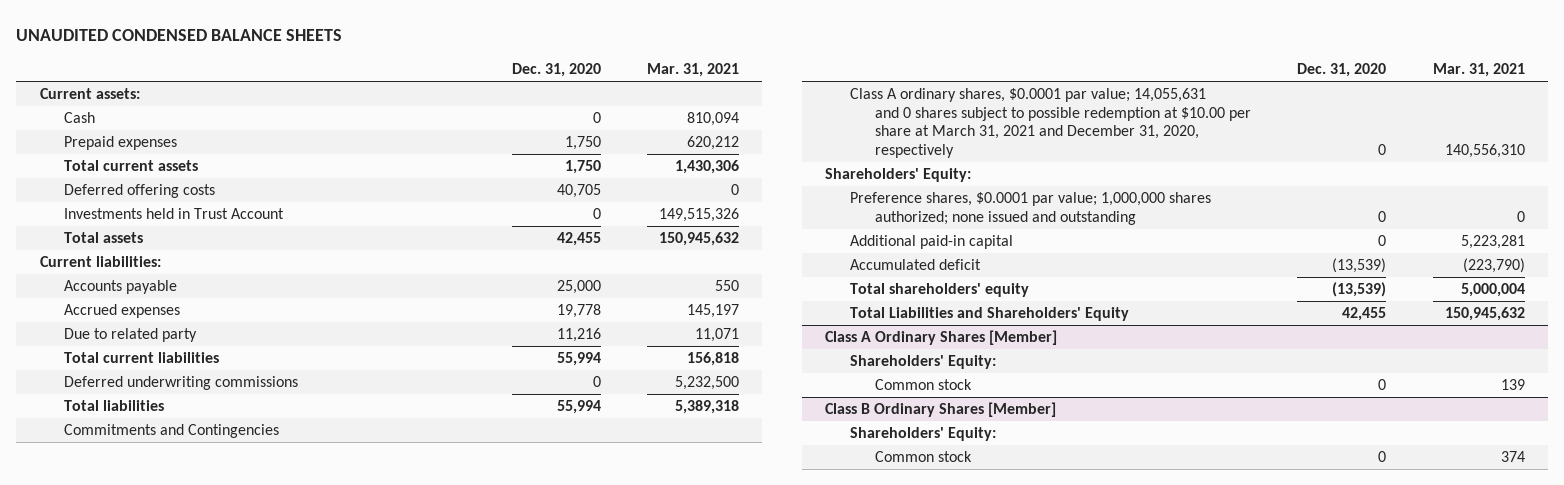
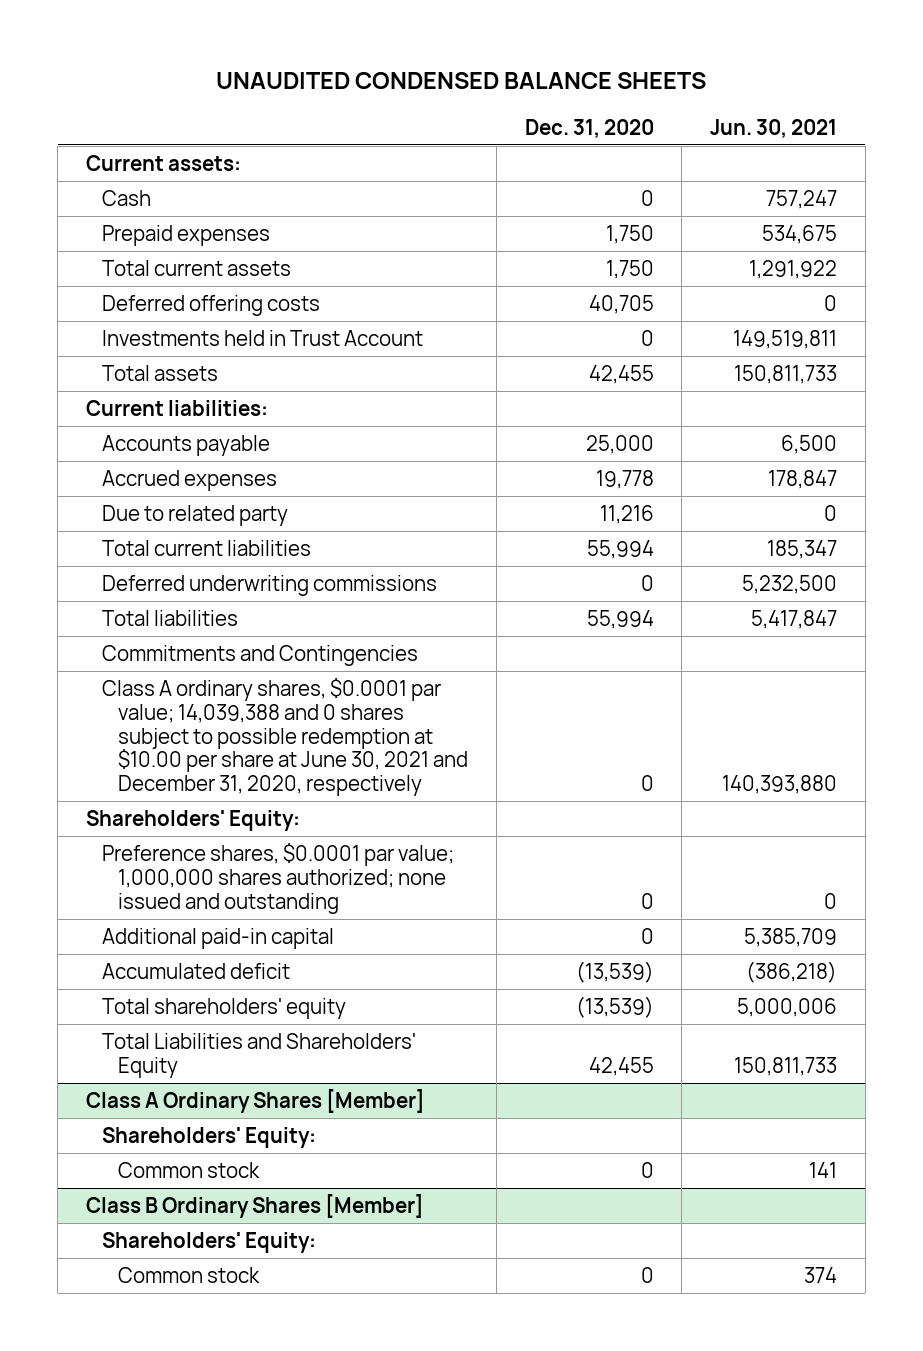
- | Dec. 31, 2020 | Mar. 31, 2021
+ | Dec. 31, 2020 | Jun. 30, 2021
- Class A ordinary shares, $0.0001 par value; 14,055,631 and 0 shares subject to possible redemption at $10.00 per share at March 31, 2021 and December 31, 2020, respectively | 0 | 140,556,310
+ Class A ordinary shares, $0.0001 par value; 14,039,388 and 0 shares subject to possible redemption at $10.00 per share at June 30, 2021 and December 31, 2020, respectively | 0 | 140,393,880

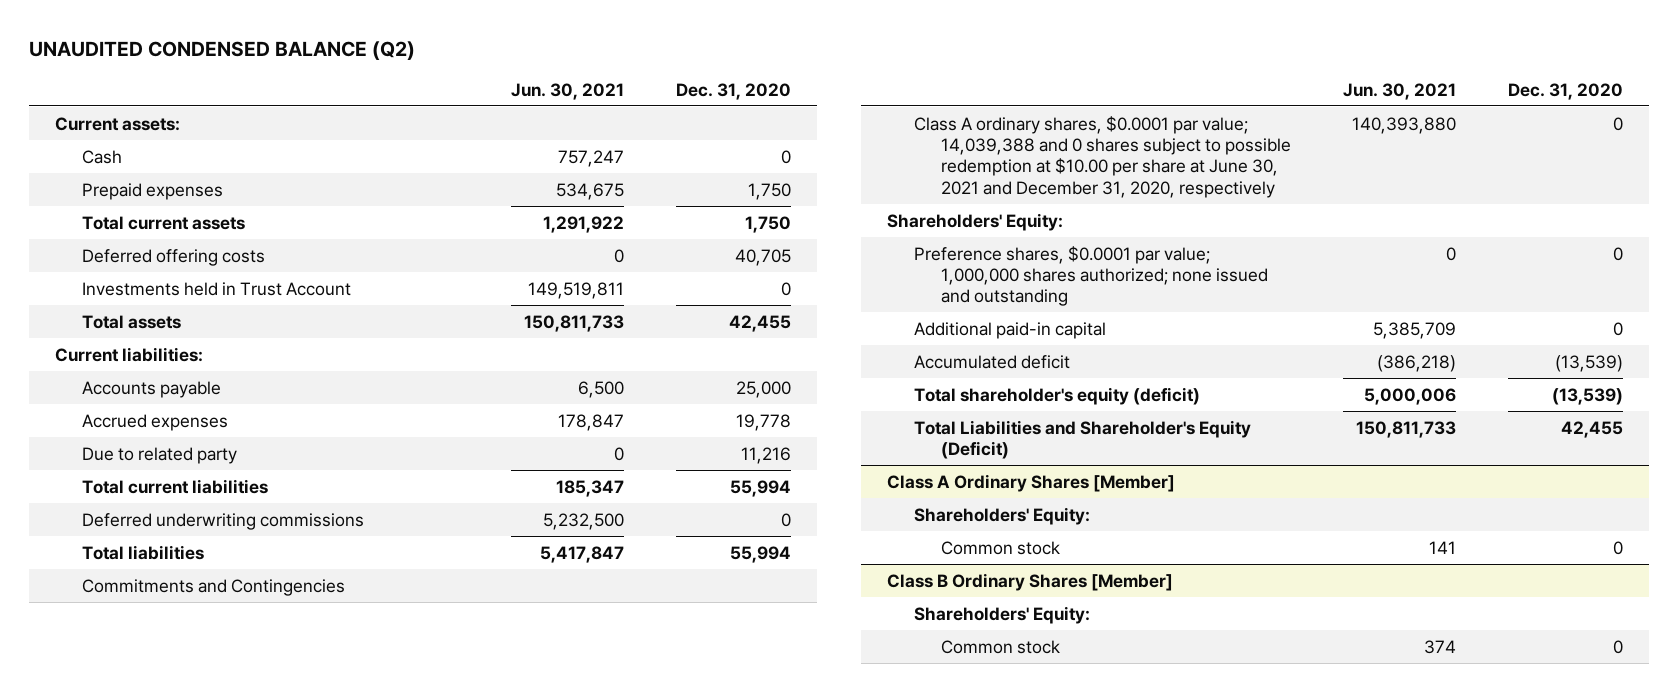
- UNAUDITED CONDENSED BALANCE SHEETS
+ UNAUDITED CONDENSED BALANCE (Q2)
- | Dec. 31, 2020 | Jun. 30, 2021
+ | Jun. 30, 2021 | Dec. 31, 2020
- Total shareholders' equity | (13,539) | 5,000,006
- Total Liabilities and Shareholders' Equity | 42,455 | 150,811,733
+ Total shareholder's equity (deficit) | 5,000,006 | (13,539)
+ Total Liabilities and Shareholder's Equity (Deficit) | 150,811,733 | 42,455

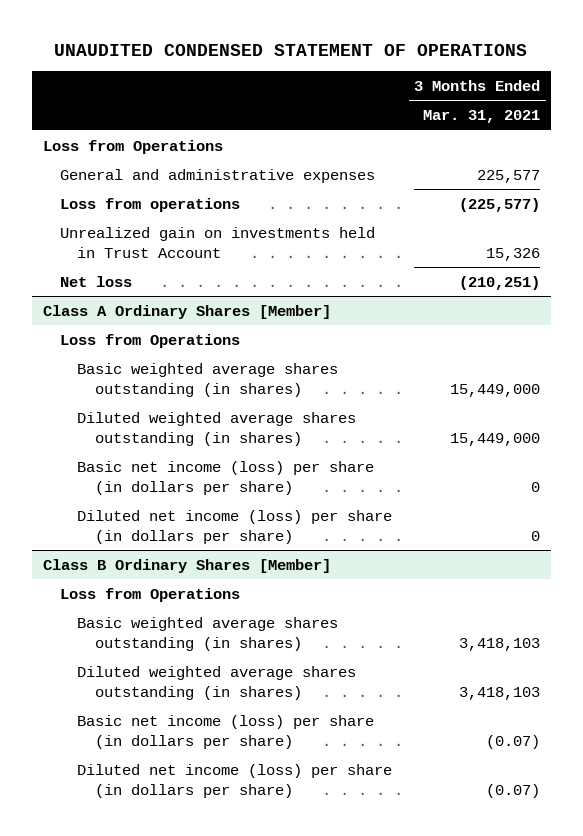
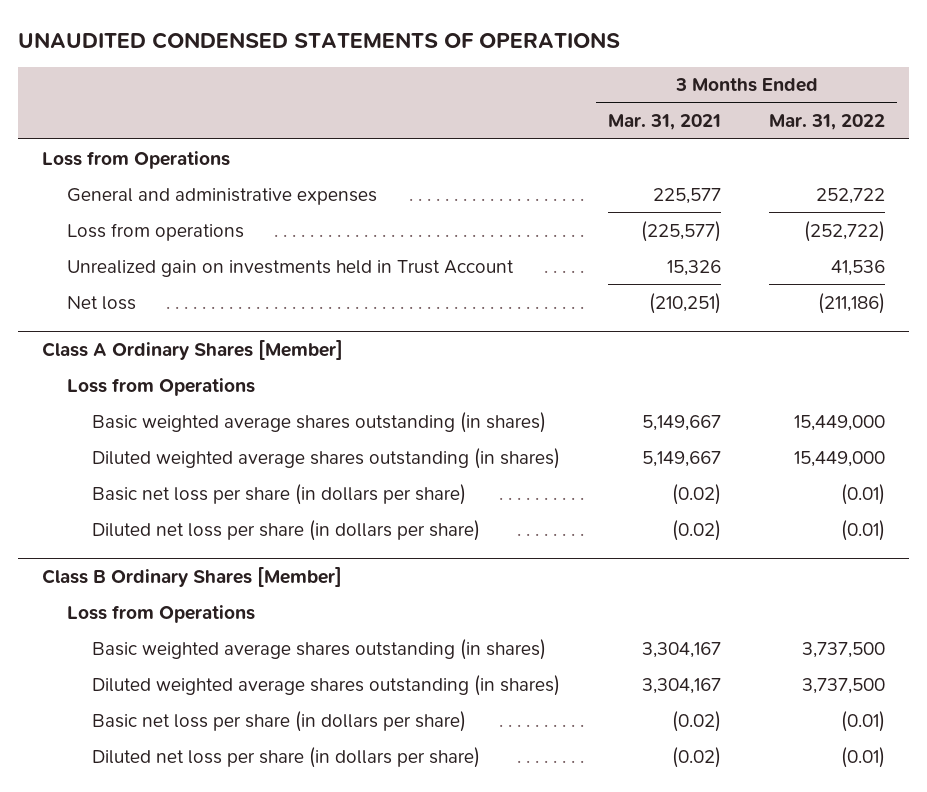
- UNAUDITED CONDENSED STATEMENT OF OPERATIONS
+ UNAUDITED CONDENSED STATEMENTS OF OPERATIONS
- | 3 Months Ended Mar. 31, 2021
+ | 3 Months Ended Mar. 31, 2021 | 3 Months Ended Mar. 31, 2022
@ Class A Ordinary Shares [Member]
- Basic weighted average shares outstanding (in shares) | 15,449,000
- Diluted weighted average shares outstanding (in shares) | 15,449,000
- Basic net income (loss) per share (in dollars per share) | 0
- Diluted net income (loss) per share (in dollars per share) | 0
+ Basic weighted average shares outstanding (in shares) | 5,149,667 | 15,449,000
+ Diluted weighted average shares outstanding (in shares) | 5,149,667 | 15,449,000
+ Basic net loss per share (in dollars per share) | (0.02) | (0.01)
+ Diluted net loss per share (in dollars per share) | (0.02) | (0.01)
@ Class B Ordinary Shares [Member]
- Basic weighted average shares outstanding (in shares) | 3,418,103
- Diluted weighted average shares outstanding (in shares) | 3,418,103
- Basic net income (loss) per share (in dollars per share) | (0.07)
- Diluted net income (loss) per share (in dollars per share) | (0.07)
+ Basic weighted average shares outstanding (in shares) | 3,304,167 | 3,737,500
+ Diluted weighted average shares outstanding (in shares) | 3,304,167 | 3,737,500
+ Basic net loss per share (in dollars per share) | (0.02) | (0.01)
+ Diluted net loss per share (in dollars per share) | (0.02) | (0.01)

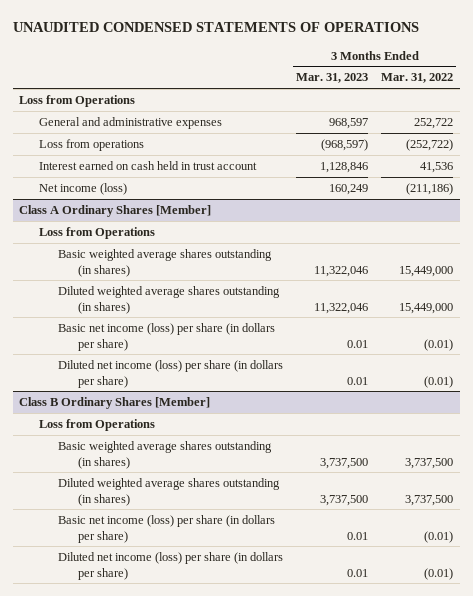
- | 3 Months Ended Mar. 31, 2021 | 3 Months Ended Mar. 31, 2022
+ | 3 Months Ended Mar. 31, 2023 | 3 Months Ended Mar. 31, 2022
- Unrealized gain on investments held in Trust Account | 15,326 | 41,536
- Net loss | (210,251) | (211,186)
+ Interest earned on cash held in trust account | 1,128,846 | 41,536
+ Net income (loss) | 160,249 | (211,186)
@ Class A Ordinary Shares [Member]
- Basic net loss per share (in dollars per share) | (0.02) | (0.01)
- Diluted net loss per share (in dollars per share) | (0.02) | (0.01)
+ Basic net income (loss) per share (in dollars per share) | 0.01 | (0.01)
+ Diluted net income (loss) per share (in dollars per share) | 0.01 | (0.01)
@ Class B Ordinary Shares [Member]
- Basic net loss per share (in dollars per share) | (0.02) | (0.01)
- Diluted net loss per share (in dollars per share) | (0.02) | (0.01)
+ Basic net income (loss) per share (in dollars per share) | 0.01 | (0.01)
+ Diluted net income (loss) per share (in dollars per share) | 0.01 | (0.01)

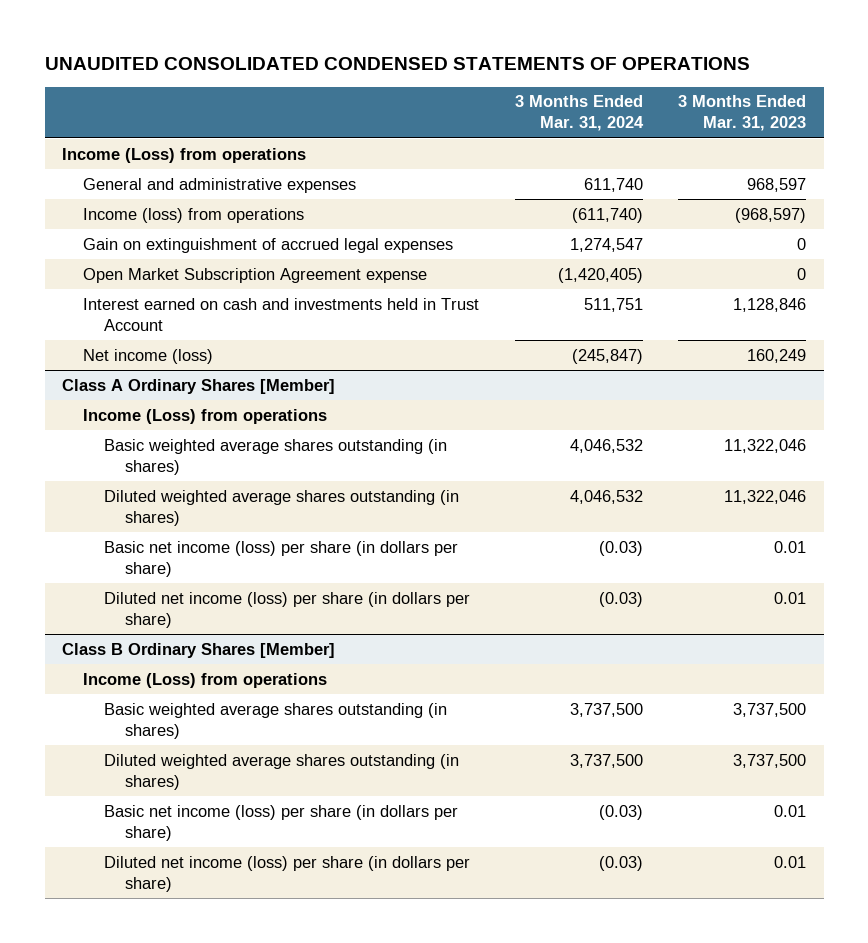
- UNAUDITED CONDENSED STATEMENTS OF OPERATIONS
+ UNAUDITED CONSOLIDATED CONDENSED STATEMENTS OF OPERATIONS
- | 3 Months Ended Mar. 31, 2023 | 3 Months Ended Mar. 31, 2022
+ | 3 Months Ended Mar. 31, 2024 | 3 Months Ended Mar. 31, 2023
- Loss from Operations
+ Income (Loss) from operations
- Loss from operations | (968,597) | (252,722)
- Interest earned on cash held in trust account | 1,128,846 | 41,536
+ Income (loss) from operations | (611,740) | (968,597)
+ Gain on extinguishment of accrued legal expenses | 1,274,547 | 0
+ Open Market Subscription Agreement expense | (1,420,405) | 0
+ Interest earned on cash and investments held in Trust Account | 511,751 | 1,128,846
@ Class A Ordinary Shares [Member]
- Loss from Operations
+ Income (Loss) from operations
@ Class B Ordinary Shares [Member]
- Loss from Operations
+ Income (Loss) from operations

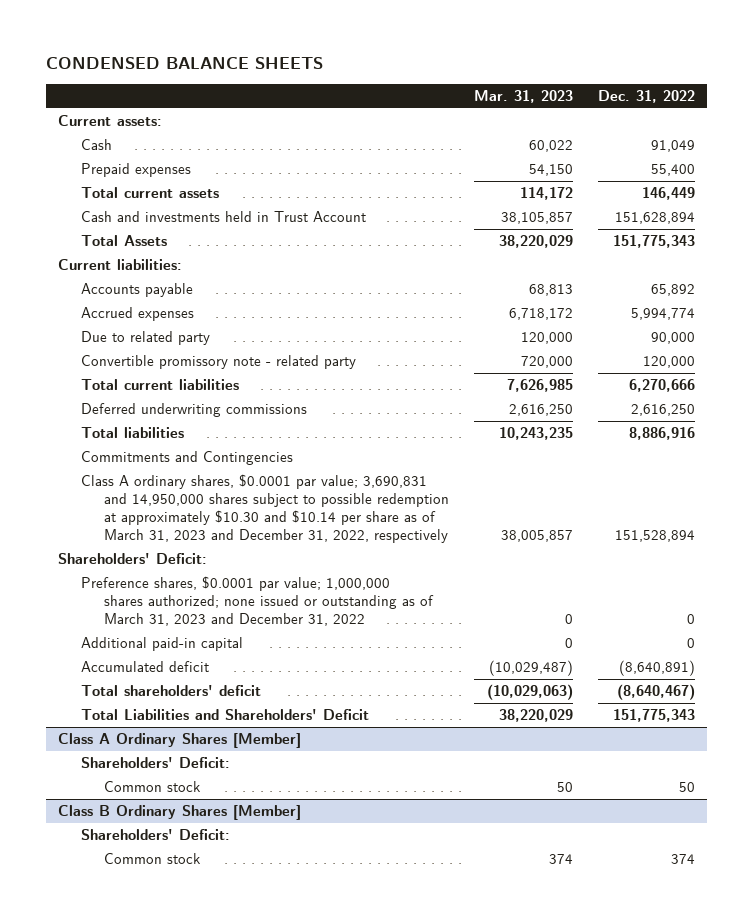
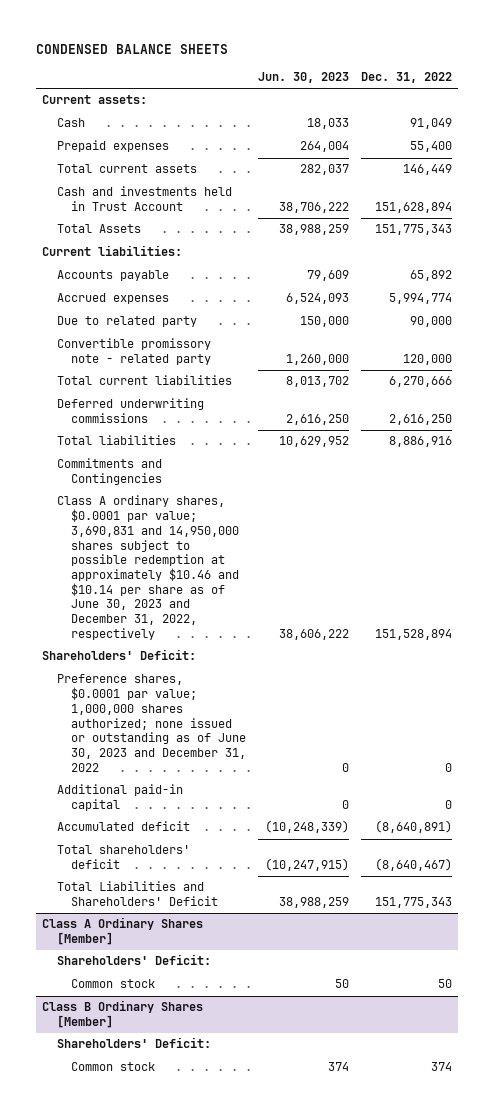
- | Mar. 31, 2023 | Dec. 31, 2022
+ | Jun. 30, 2023 | Dec. 31, 2022
- Class A ordinary shares, $0.0001 par value; 3,690,831 and 14,950,000 shares subject to possible redemption at approximately $10.30 and $10.14 per share as of March 31, 2023 and December 31, 2022, respectively | 38,005,857 | 151,528,894
+ Class A ordinary shares, $0.0001 par value; 3,690,831 and 14,950,000 shares subject to possible redemption at approximately $10.46 and $10.14 per share as of June 30, 2023 and December 31, 2022, respectively | 38,606,222 | 151,528,894
- Preference shares, $0.0001 par value; 1,000,000 shares authorized; none issued or outstanding as of March 31, 2023 and December 31, 2022 | 0 | 0
+ Preference shares, $0.0001 par value; 1,000,000 shares authorized; none issued or outstanding as of June 30, 2023 and December 31, 2022 | 0 | 0

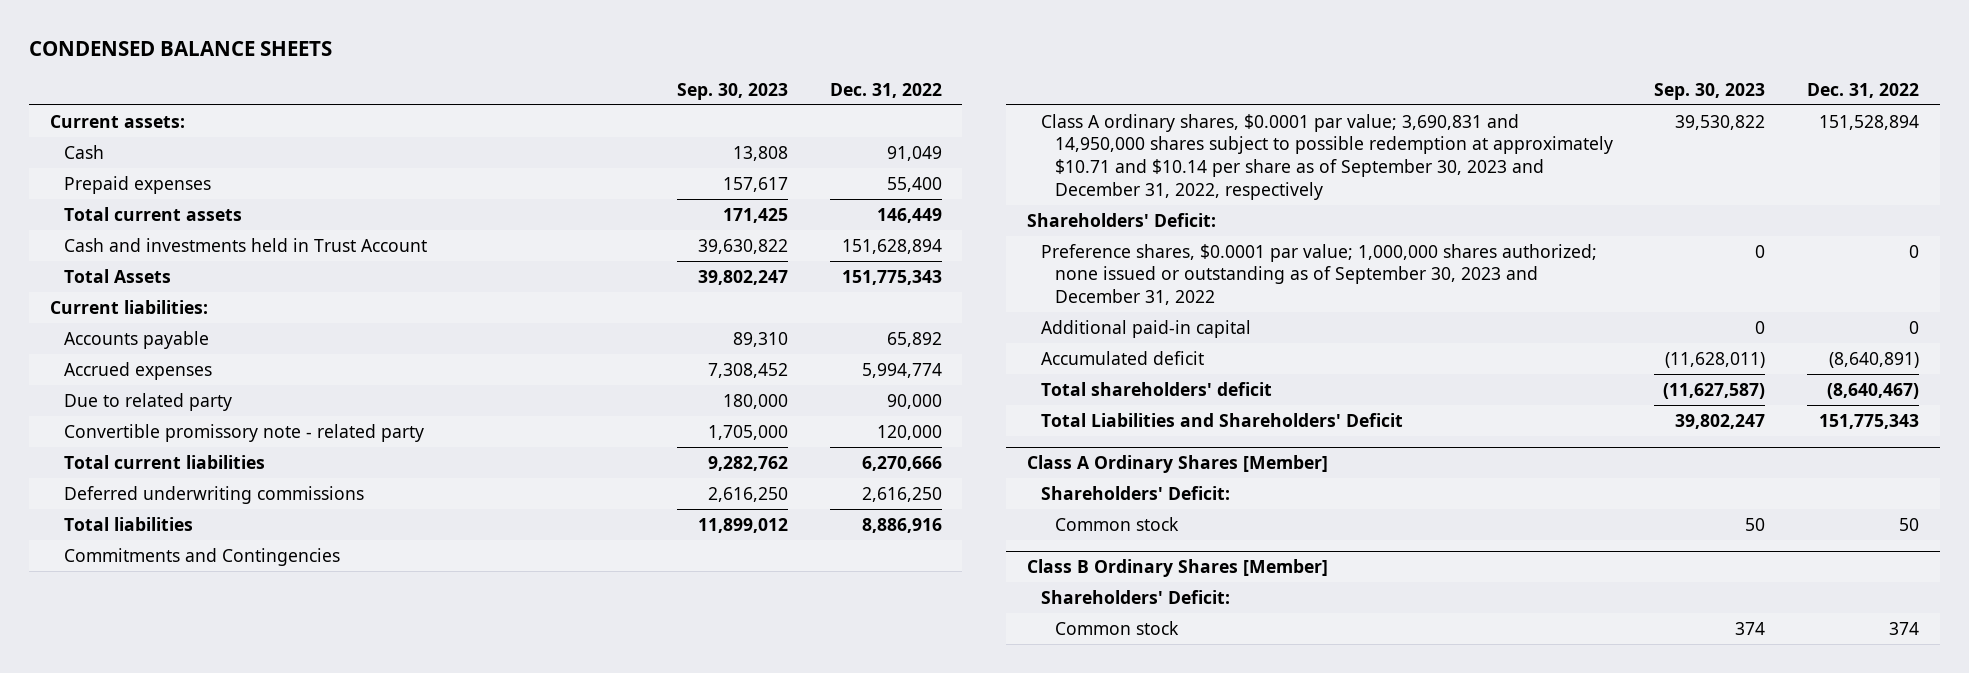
- | Jun. 30, 2023 | Dec. 31, 2022
+ | Sep. 30, 2023 | Dec. 31, 2022
- Class A ordinary shares, $0.0001 par value; 3,690,831 and 14,950,000 shares subject to possible redemption at approximately $10.46 and $10.14 per share as of June 30, 2023 and December 31, 2022, respectively | 38,606,222 | 151,528,894
+ Class A ordinary shares, $0.0001 par value; 3,690,831 and 14,950,000 shares subject to possible redemption at approximately $10.71 and $10.14 per share as of September 30, 2023 and December 31, 2022, respectively | 39,530,822 | 151,528,894
- Preference shares, $0.0001 par value; 1,000,000 shares authorized; none issued or outstanding as of June 30, 2023 and December 31, 2022 | 0 | 0
+ Preference shares, $0.0001 par value; 1,000,000 shares authorized; none issued or outstanding as of September 30, 2023 and December 31, 2022 | 0 | 0

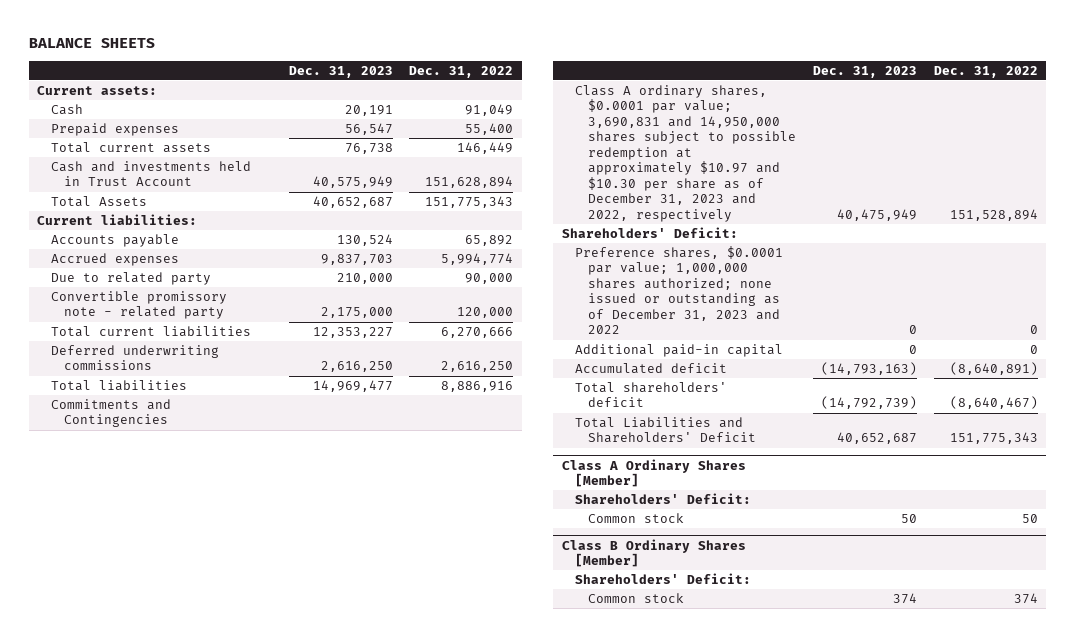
- CONDENSED BALANCE SHEETS
+ BALANCE SHEETS
- | Sep. 30, 2023 | Dec. 31, 2022
+ | Dec. 31, 2023 | Dec. 31, 2022
- Class A ordinary shares, $0.0001 par value; 3,690,831 and 14,950,000 shares subject to possible redemption at approximately $10.71 and $10.14 per share as of September 30, 2023 and December 31, 2022, respectively | 39,530,822 | 151,528,894
+ Class A ordinary shares, $0.0001 par value; 3,690,831 and 14,950,000 shares subject to possible redemption at approximately $10.97 and $10.30 per share as of December 31, 2023 and 2022, respectively | 40,475,949 | 151,528,894
- Preference shares, $0.0001 par value; 1,000,000 shares authorized; none issued or outstanding as of September 30, 2023 and December 31, 2022 | 0 | 0
+ Preference shares, $0.0001 par value; 1,000,000 shares authorized; none issued or outstanding as of December 31, 2023 and 2022 | 0 | 0

